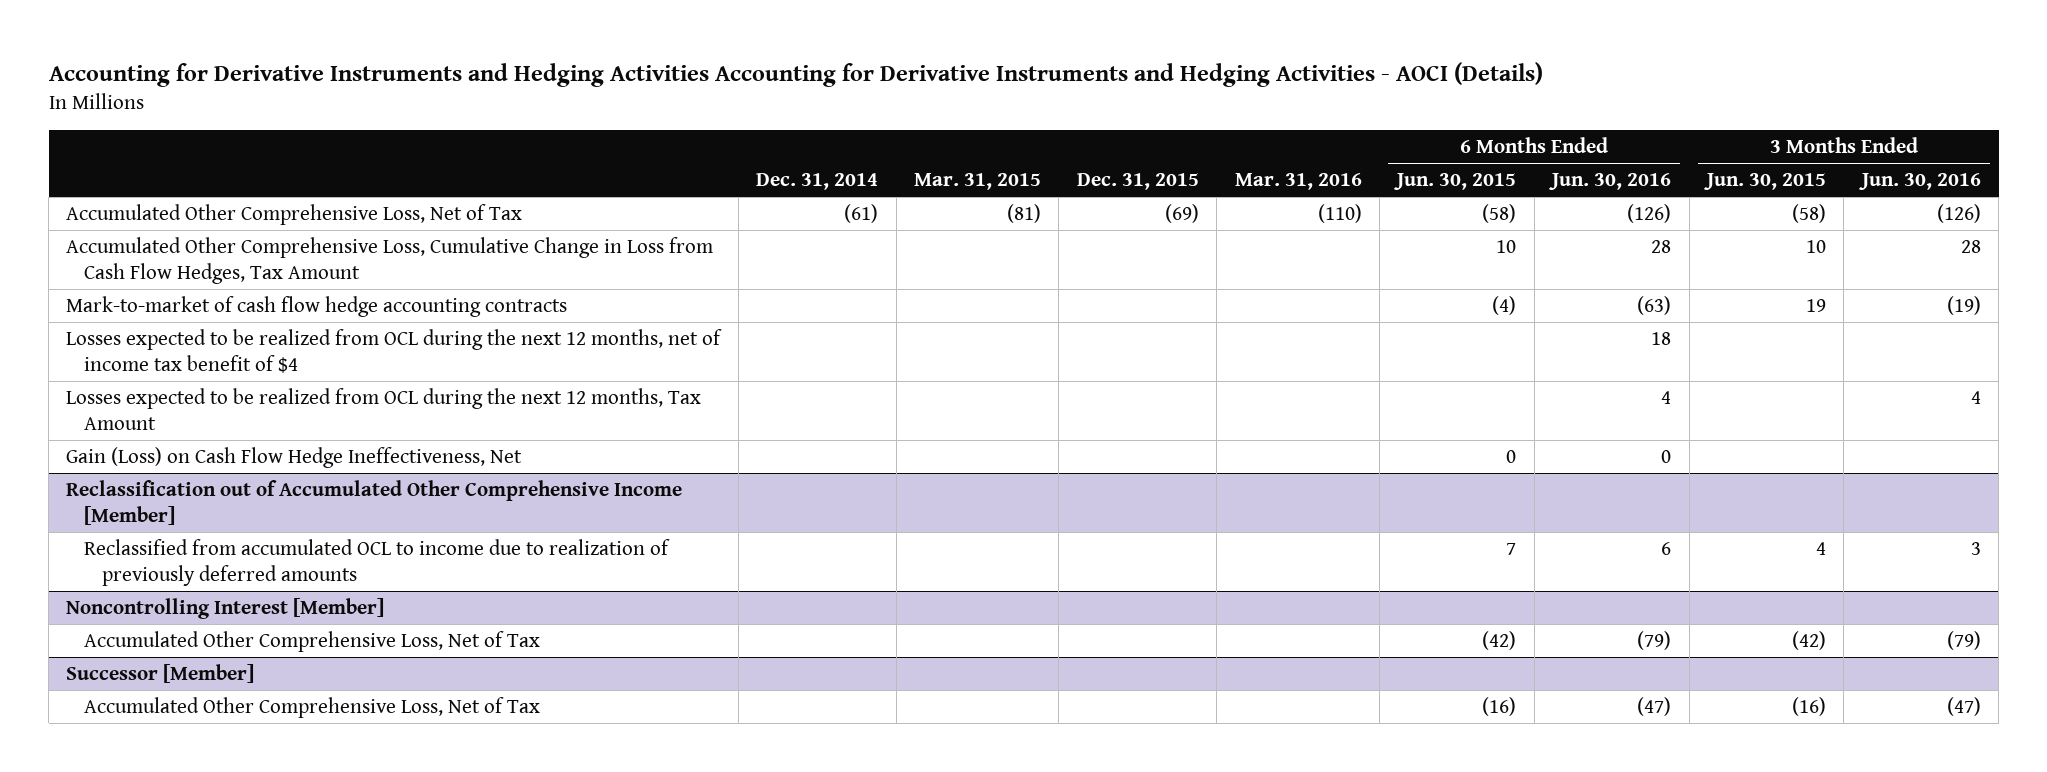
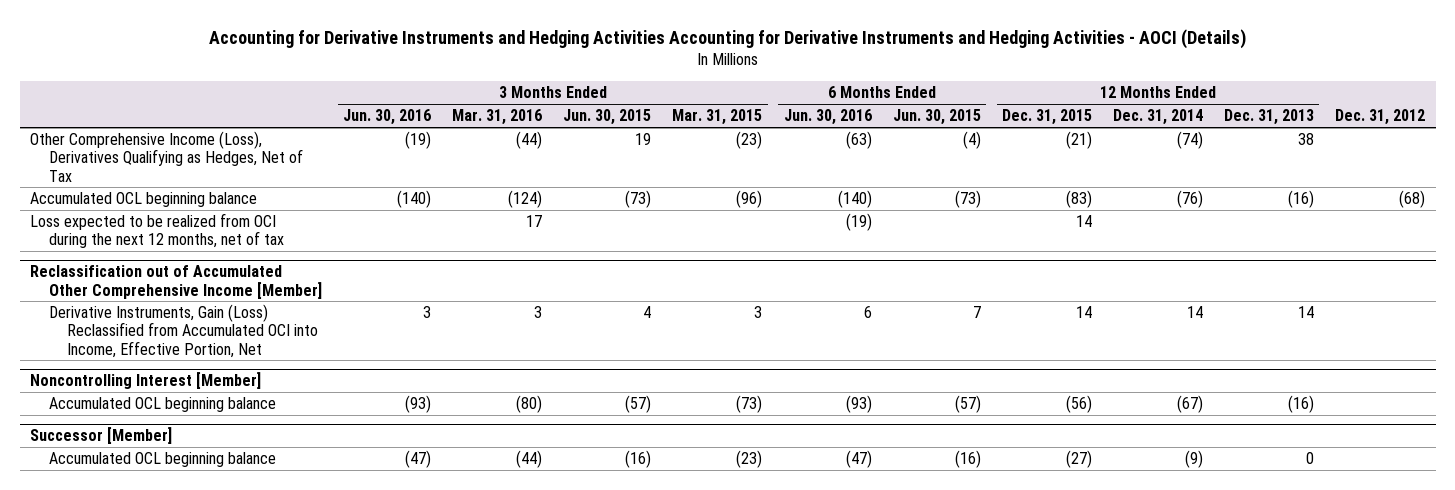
- | Dec. 31, 2014 | Mar. 31, 2015 | Dec. 31, 2015 | Mar. 31, 2016 | 6 Months Ended Jun. 30, 2015 | 6 Months Ended Jun. 30, 2016 | 3 Months Ended Jun. 30, 2015 | 3 Months Ended Jun. 30, 2016
+ | 3 Months Ended Jun. 30, 2016 | 3 Months Ended Mar. 31, 2016 | 3 Months Ended Jun. 30, 2015 | 3 Months Ended Mar. 31, 2015 | 6 Months Ended Jun. 30, 2016 | 6 Months Ended Jun. 30, 2015 | 12 Months Ended Dec. 31, 2015 | 12 Months Ended Dec. 31, 2014 | 12 Months Ended Dec. 31, 2013 | Dec. 31, 2012
- Accumulated Other Comprehensive Loss, Net of Tax | (61) | (81) | (69) | (110) | (58) | (126) | (58) | (126)
- Accumulated Other Comprehensive Loss, Cumulative Change in Loss from Cash Flow Hedges, Tax Amount | | | | | 10 | 28 | 10 | 28
- Mark-to-market of cash flow hedge accounting contracts | | | | | (4) | (63) | 19 | (19)
- Losses expected to be realized from OCL during the next 12 months, net of income tax benefit of $4 | | | | | | 18 | |
- Losses expected to be realized from OCL during the next 12 months, Tax Amount | | | | | | 4 | | 4
- Gain (Loss) on Cash Flow Hedge Ineffectiveness, Net | | | | | 0 | 0 | |
+ Other Comprehensive Income (Loss), Derivatives Qualifying as Hedges, Net of Tax | (19) | (44) | 19 | (23) | (63) | (4) | (21) | (74) | 38 |
+ Accumulated OCL beginning balance | (140) | (124) | (73) | (96) | (140) | (73) | (83) | (76) | (16) | (68)
+ Loss expected to be realized from OCI during the next 12 months, net of tax | | 17 | | | (19) | | 14 | | |
@ Reclassification out of Accumulated Other Comprehensive Income [Member]
- Reclassified from accumulated OCL to income due to realization of previously deferred amounts | | | | | 7 | 6 | 4 | 3
+ Derivative Instruments, Gain (Loss) Reclassified from Accumulated OCI into Income, Effective Portion, Net | 3 | 3 | 4 | 3 | 6 | 7 | 14 | 14 | 14 |
@ Noncontrolling Interest [Member]
- Accumulated Other Comprehensive Loss, Net of Tax | | | | | (42) | (79) | (42) | (79)
+ Accumulated OCL beginning balance | (93) | (80) | (57) | (73) | (93) | (57) | (56) | (67) | (16) |
@ Successor [Member]
- Accumulated Other Comprehensive Loss, Net of Tax | | | | | (16) | (47) | (16) | (47)
+ Accumulated OCL beginning balance | (47) | (44) | (16) | (23) | (47) | (16) | (27) | (9) | 0 |

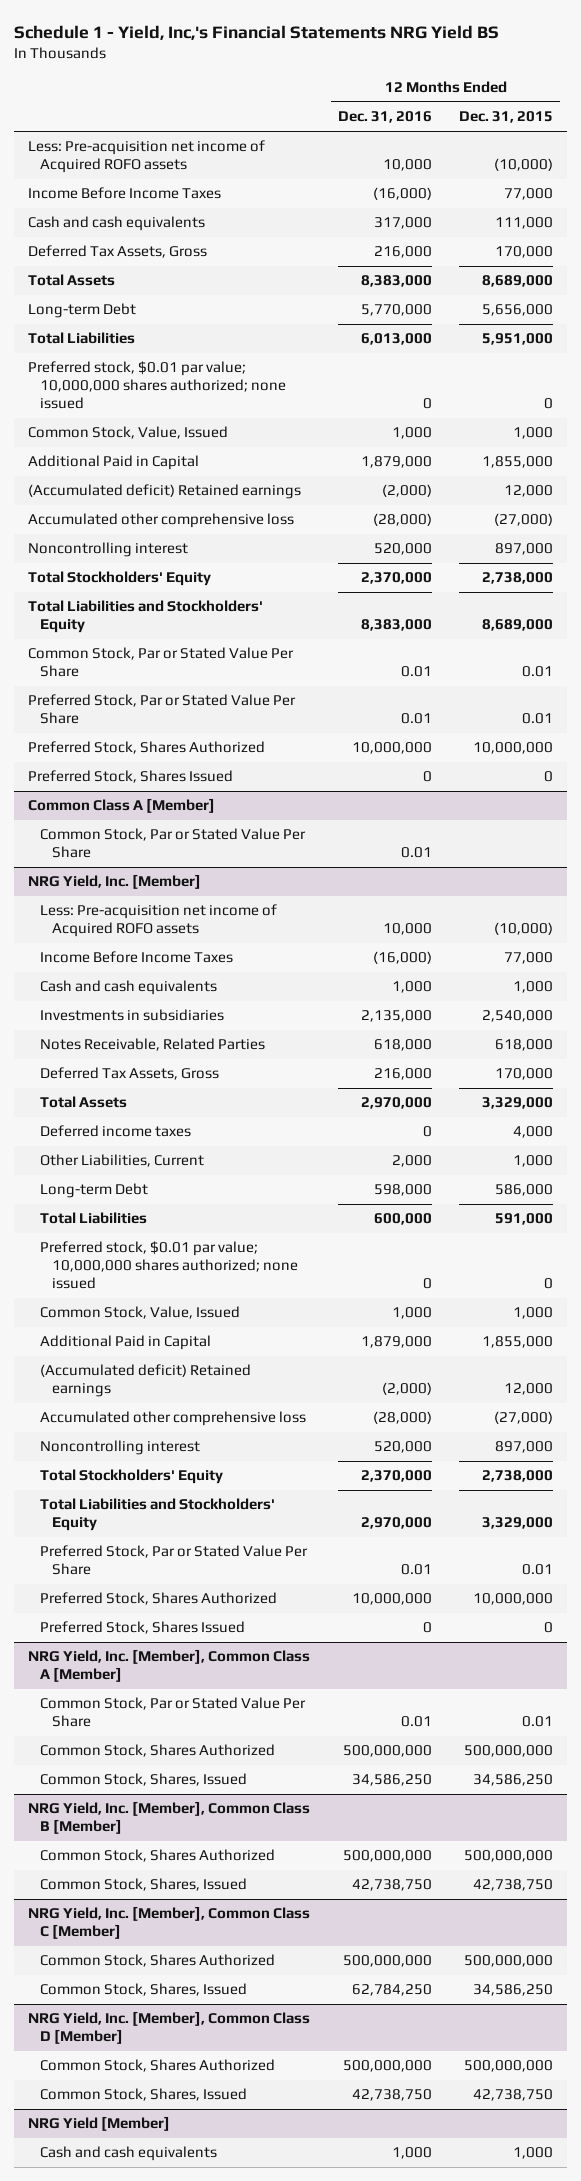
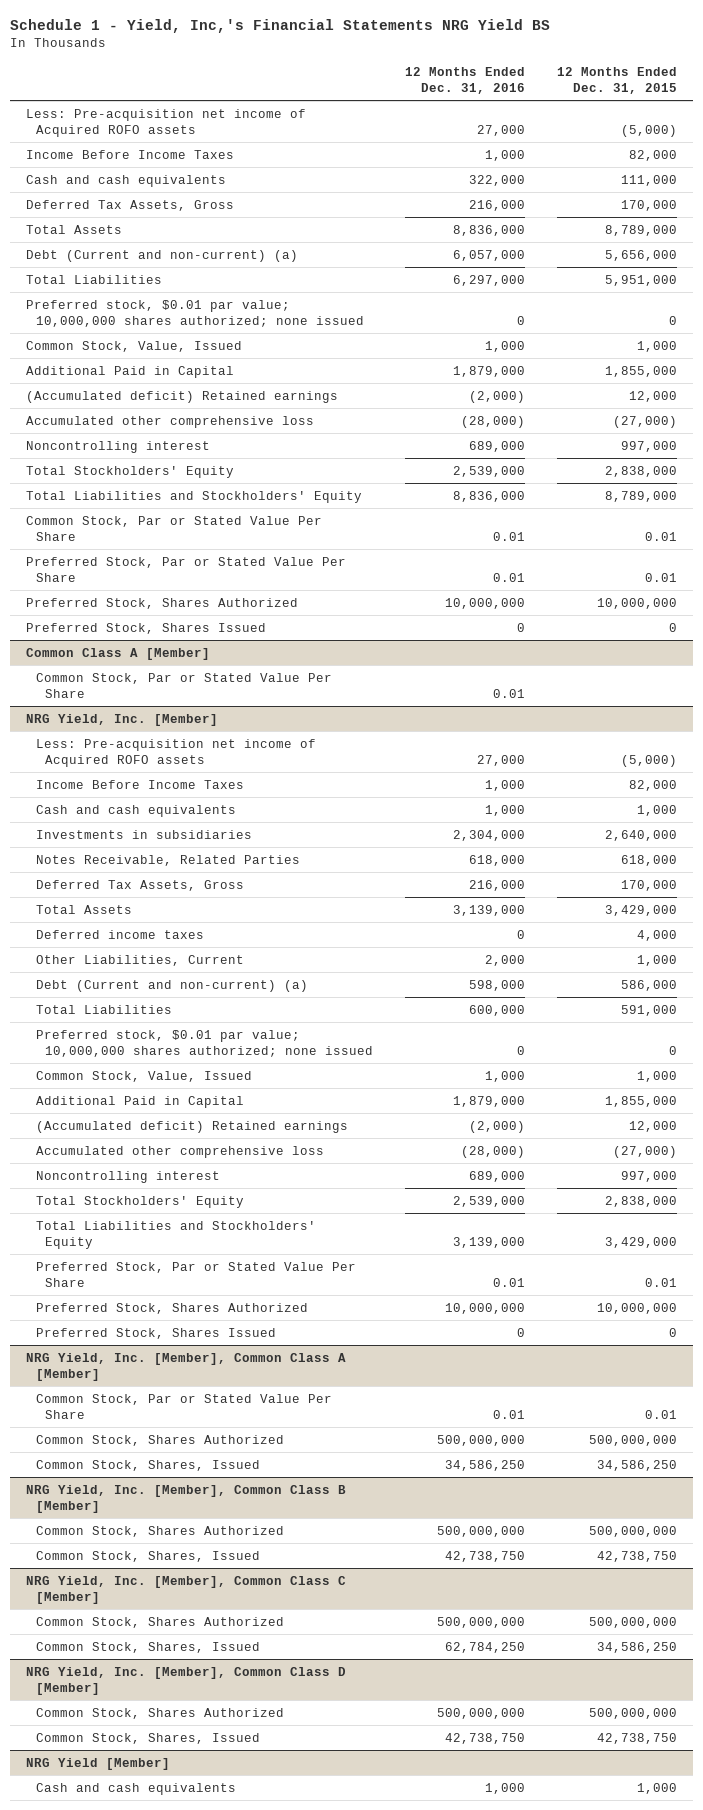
- Less: Pre-acquisition net income of Acquired ROFO assets | 10,000 | (10,000)
- Income Before Income Taxes | (16,000) | 77,000
- Cash and cash equivalents | 317,000 | 111,000
+ Less: Pre-acquisition net income of Acquired ROFO assets | 27,000 | (5,000)
+ Income Before Income Taxes | 1,000 | 82,000
+ Cash and cash equivalents | 322,000 | 111,000
- Total Assets | 8,383,000 | 8,689,000
- Long-term Debt | 5,770,000 | 5,656,000
- Total Liabilities | 6,013,000 | 5,951,000
+ Total Assets | 8,836,000 | 8,789,000
+ Debt (Current and non-current) (a) | 6,057,000 | 5,656,000
+ Total Liabilities | 6,297,000 | 5,951,000
- Noncontrolling interest | 520,000 | 897,000
- Total Stockholders' Equity | 2,370,000 | 2,738,000
- Total Liabilities and Stockholders' Equity | 8,383,000 | 8,689,000
+ Noncontrolling interest | 689,000 | 997,000
+ Total Stockholders' Equity | 2,539,000 | 2,838,000
+ Total Liabilities and Stockholders' Equity | 8,836,000 | 8,789,000
@ NRG Yield, Inc. [Member]
- Less: Pre-acquisition net income of Acquired ROFO assets | 10,000 | (10,000)
- Income Before Income Taxes | (16,000) | 77,000
+ Less: Pre-acquisition net income of Acquired ROFO assets | 27,000 | (5,000)
+ Income Before Income Taxes | 1,000 | 82,000
- Investments in subsidiaries | 2,135,000 | 2,540,000
+ Investments in subsidiaries | 2,304,000 | 2,640,000
- Total Assets | 2,970,000 | 3,329,000
+ Total Assets | 3,139,000 | 3,429,000
- Long-term Debt | 598,000 | 586,000
+ Debt (Current and non-current) (a) | 598,000 | 586,000
- Noncontrolling interest | 520,000 | 897,000
- Total Stockholders' Equity | 2,370,000 | 2,738,000
- Total Liabilities and Stockholders' Equity | 2,970,000 | 3,329,000
+ Noncontrolling interest | 689,000 | 997,000
+ Total Stockholders' Equity | 2,539,000 | 2,838,000
+ Total Liabilities and Stockholders' Equity | 3,139,000 | 3,429,000

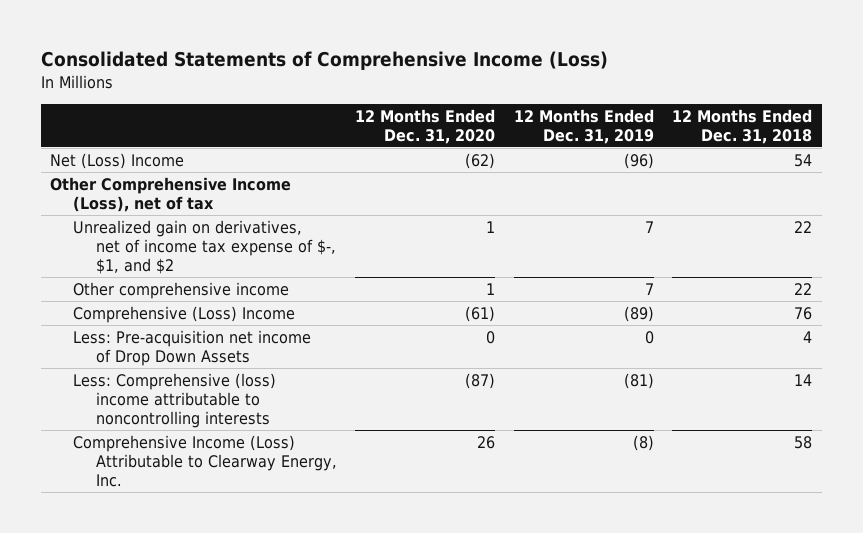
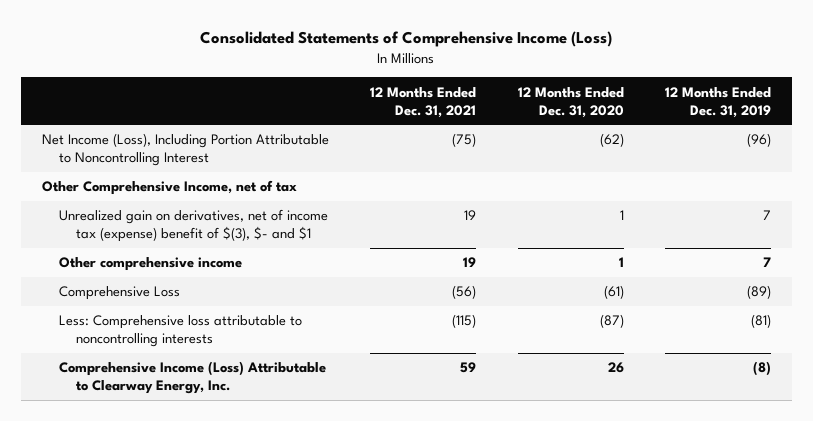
- | 12 Months Ended Dec. 31, 2020 | 12 Months Ended Dec. 31, 2019 | 12 Months Ended Dec. 31, 2018
+ | 12 Months Ended Dec. 31, 2021 | 12 Months Ended Dec. 31, 2020 | 12 Months Ended Dec. 31, 2019
- Net (Loss) Income | (62) | (96) | 54
- Other Comprehensive Income (Loss), net of tax
- Unrealized gain on derivatives, net of income tax expense of $-, $1, and $2 | 1 | 7 | 22
+ Net Income (Loss), Including Portion Attributable to Noncontrolling Interest | (75) | (62) | (96)
+ Other Comprehensive Income, net of tax
+ Unrealized gain on derivatives, net of income tax (expense) benefit of $(3), $- and $1 | 19 | 1 | 7
- Comprehensive (Loss) Income | (61) | (89) | 76
- Less: Pre-acquisition net income of Drop Down Assets | 0 | 0 | 4
- Less: Comprehensive (loss) income attributable to noncontrolling interests | (87) | (81) | 14
+ Comprehensive Loss | (56) | (61) | (89)
+ Less: Comprehensive loss attributable to noncontrolling interests | (115) | (87) | (81)

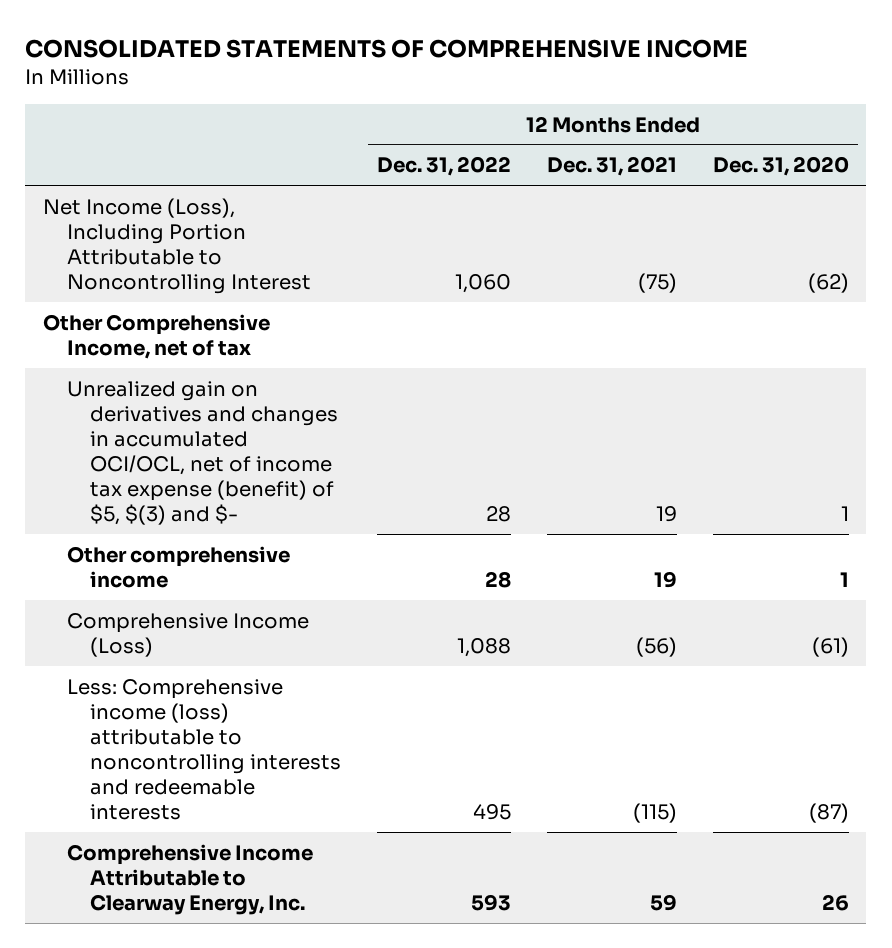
- Consolidated Statements of Comprehensive Income (Loss)
+ CONSOLIDATED STATEMENTS OF COMPREHENSIVE INCOME
- | 12 Months Ended Dec. 31, 2021 | 12 Months Ended Dec. 31, 2020 | 12 Months Ended Dec. 31, 2019
+ | 12 Months Ended Dec. 31, 2022 | 12 Months Ended Dec. 31, 2021 | 12 Months Ended Dec. 31, 2020
- Unrealized gain on derivatives, net of income tax (expense) benefit of $(3), $- and $1 | 19 | 1 | 7
+ Unrealized gain on derivatives and changes in accumulated OCI/OCL, net of income tax expense (benefit) of $5, $(3) and $- | 28 | 19 | 1
- Comprehensive Loss | (56) | (61) | (89)
- Less: Comprehensive loss attributable to noncontrolling interests | (115) | (87) | (81)
- Comprehensive Income (Loss) Attributable to Clearway Energy, Inc. | 59 | 26 | (8)
+ Comprehensive Income (Loss) | 1,088 | (56) | (61)
+ Less: Comprehensive income (loss) attributable to noncontrolling interests and redeemable interests | 495 | (115) | (87)
+ Comprehensive Income Attributable to Clearway Energy, Inc. | 593 | 59 | 26

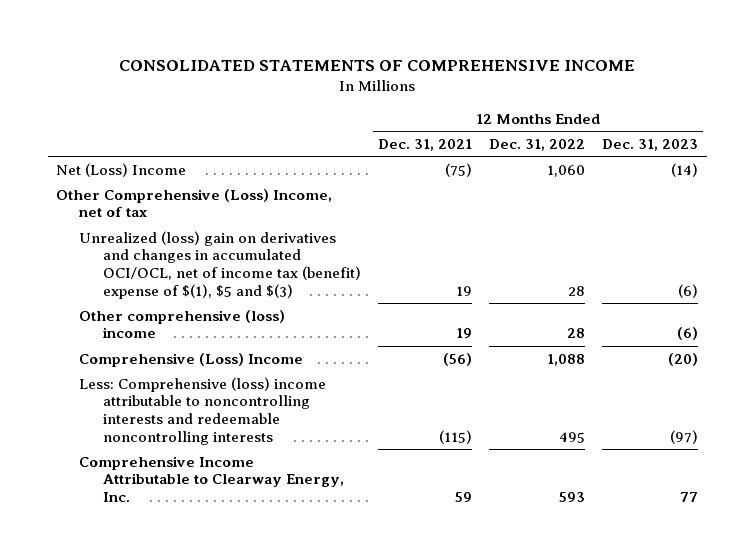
- | 12 Months Ended Dec. 31, 2022 | 12 Months Ended Dec. 31, 2021 | 12 Months Ended Dec. 31, 2020
+ | 12 Months Ended Dec. 31, 2021 | 12 Months Ended Dec. 31, 2022 | 12 Months Ended Dec. 31, 2023
- Net Income (Loss), Including Portion Attributable to Noncontrolling Interest | 1,060 | (75) | (62)
- Other Comprehensive Income, net of tax
- Unrealized gain on derivatives and changes in accumulated OCI/OCL, net of income tax expense (benefit) of $5, $(3) and $- | 28 | 19 | 1
- Other comprehensive income | 28 | 19 | 1
- Comprehensive Income (Loss) | 1,088 | (56) | (61)
- Less: Comprehensive income (loss) attributable to noncontrolling interests and redeemable interests | 495 | (115) | (87)
+ Net (Loss) Income | (75) | 1,060 | (14)
+ Other Comprehensive (Loss) Income, net of tax
+ Unrealized (loss) gain on derivatives and changes in accumulated OCI/OCL, net of income tax (benefit) expense of $(1), $5 and $(3) | 19 | 28 | (6)
+ Other comprehensive (loss) income | 19 | 28 | (6)
+ Comprehensive (Loss) Income | (56) | 1,088 | (20)
+ Less: Comprehensive (loss) income attributable to noncontrolling interests and redeemable noncontrolling interests | (115) | 495 | (97)

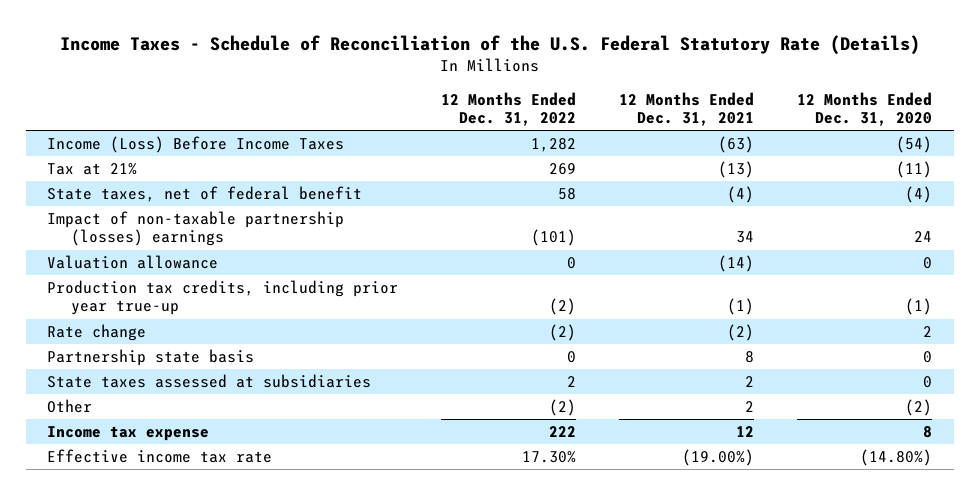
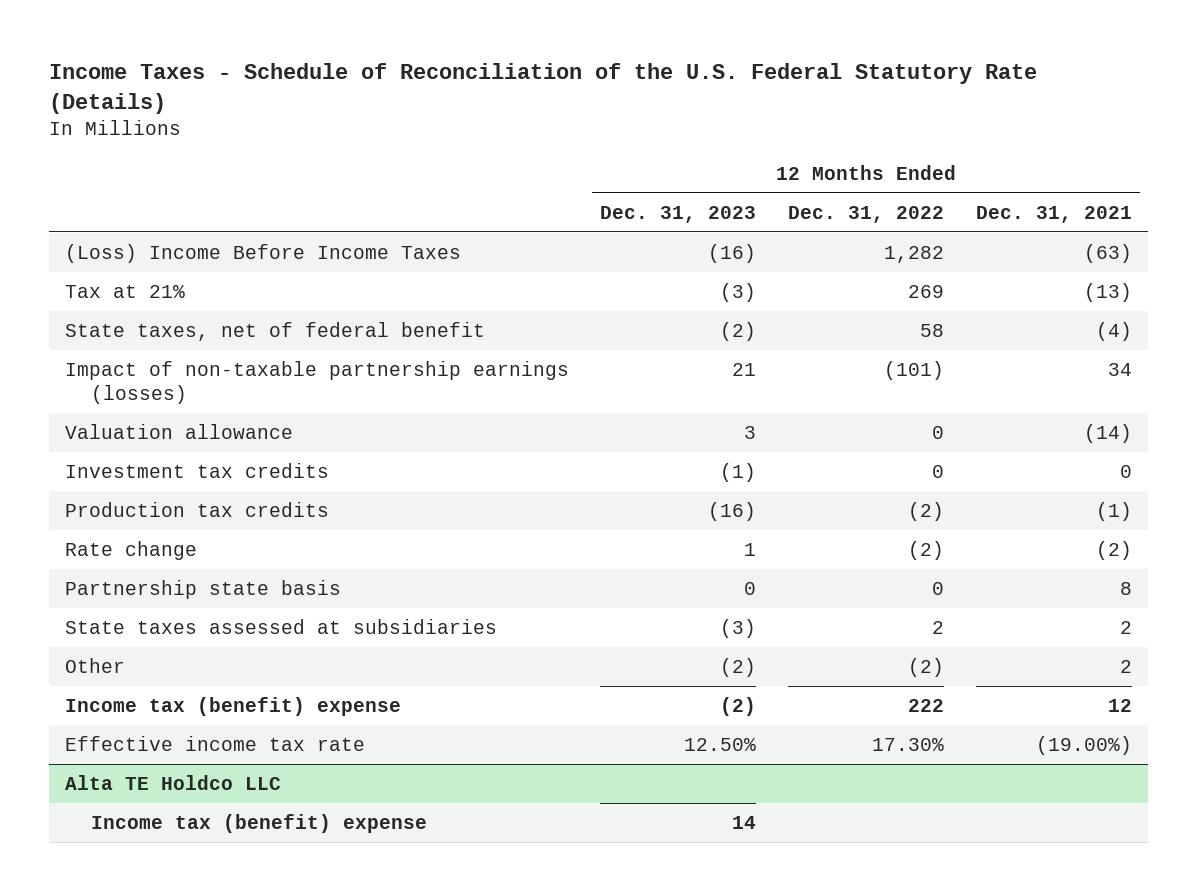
- | 12 Months Ended Dec. 31, 2022 | 12 Months Ended Dec. 31, 2021 | 12 Months Ended Dec. 31, 2020
+ | 12 Months Ended Dec. 31, 2023 | 12 Months Ended Dec. 31, 2022 | 12 Months Ended Dec. 31, 2021
- Income (Loss) Before Income Taxes | 1,282 | (63) | (54)
+ (Loss) Income Before Income Taxes | (16) | 1,282 | (63)
- Impact of non-taxable partnership (losses) earnings | (101) | 34 | 24
+ Impact of non-taxable partnership earnings (losses) | 21 | (101) | 34
- Production tax credits, including prior year true-up | (2) | (1) | (1)
+ Investment tax credits | (1) | 0 | 0
+ Production tax credits | (16) | (2) | (1)
- Income tax expense | 222 | 12 | 8
+ Income tax (benefit) expense | (2) | 222 | 12
+ Alta TE Holdco LLC
+ Income tax (benefit) expense | 14 | |

